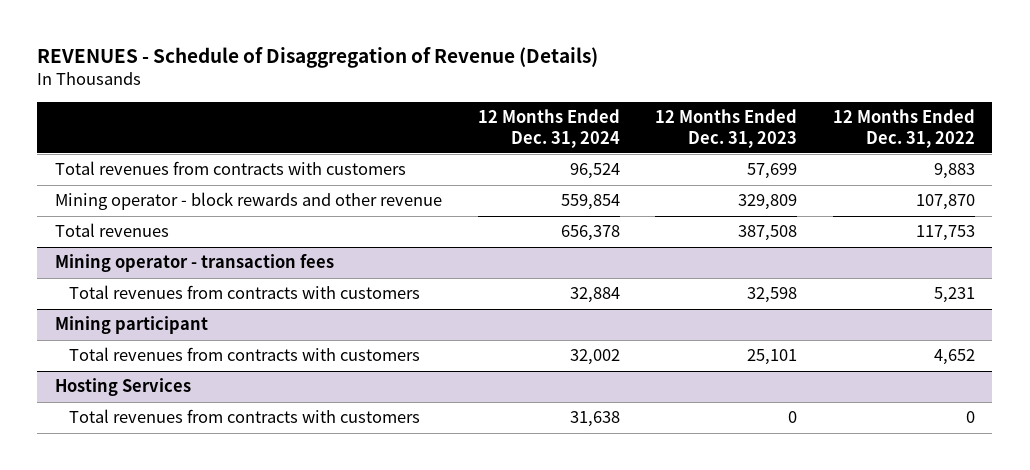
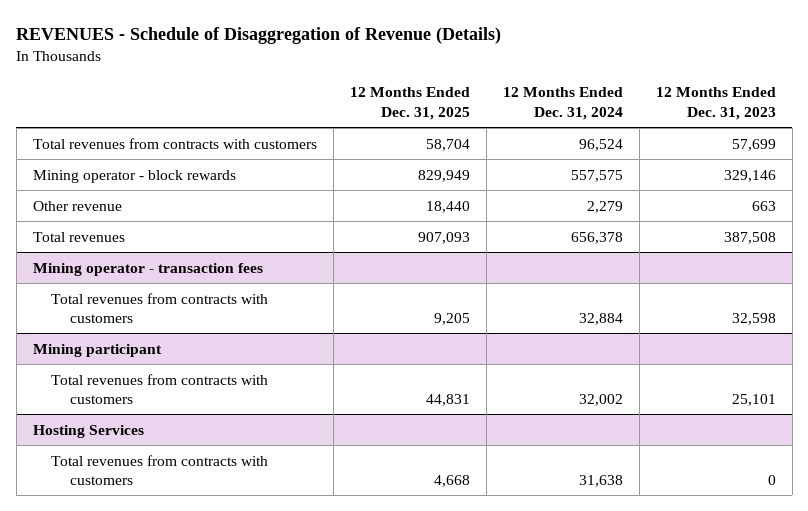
- | 12 Months Ended Dec. 31, 2024 | 12 Months Ended Dec. 31, 2023 | 12 Months Ended Dec. 31, 2022
+ | 12 Months Ended Dec. 31, 2025 | 12 Months Ended Dec. 31, 2024 | 12 Months Ended Dec. 31, 2023
- Mining operator - block rewards and other revenue | 559,854 | 329,809 | 107,870
+ Mining operator - block rewards | 829,949 | 557,575 | 329,146
+ Other revenue | 18,440 | 2,279 | 663

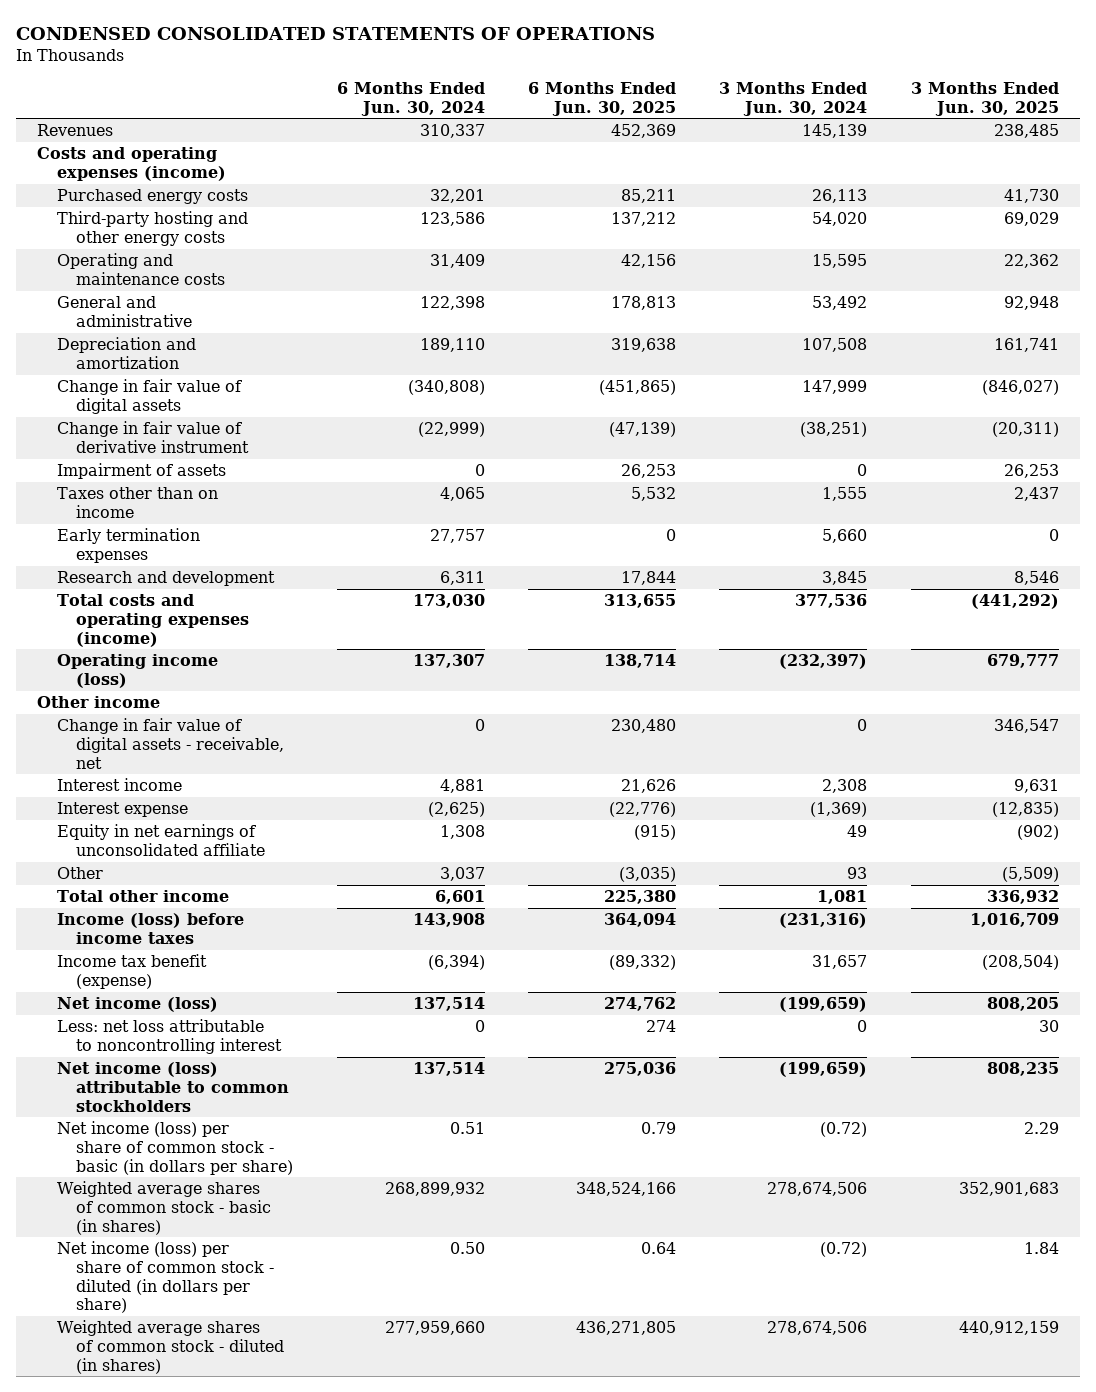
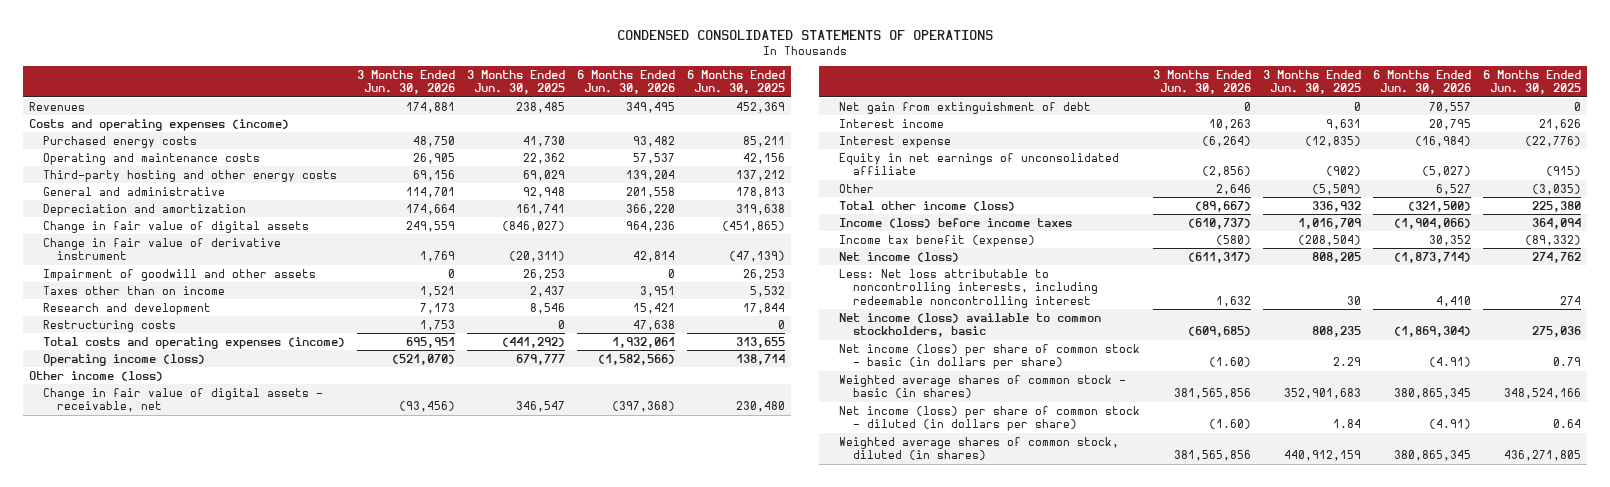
- | 6 Months Ended Jun. 30, 2024 | 6 Months Ended Jun. 30, 2025 | 3 Months Ended Jun. 30, 2024 | 3 Months Ended Jun. 30, 2025
+ | 3 Months Ended Jun. 30, 2026 | 3 Months Ended Jun. 30, 2025 | 6 Months Ended Jun. 30, 2026 | 6 Months Ended Jun. 30, 2025
moved down: Third-party hosting and other energy costs | 69,156 | 69,029 | 139,204 | 137,212
- Impairment of assets | 0 | 26,253 | 0 | 26,253
+ Impairment of goodwill and other assets | 0 | 26,253 | 0 | 26,253
- Early termination expenses | 27,757 | 0 | 5,660 | 0
+ Restructuring costs | 1,753 | 0 | 47,638 | 0
- Other income
+ Other income (loss)
+ Net gain from extinguishment of debt | 0 | 0 | 70,557 | 0
- Total other income | 6,601 | 225,380 | 1,081 | 336,932
+ Total other income (loss) | (89,667) | 336,932 | (321,500) | 225,380
- Less: net loss attributable to noncontrolling interest | 0 | 274 | 0 | 30
- Net income (loss) attributable to common stockholders | 137,514 | 275,036 | (199,659) | 808,235
+ Less: Net loss attributable to noncontrolling interests, including redeemable noncontrolling interest | 1,632 | 30 | 4,410 | 274
+ Net income (loss) available to common stockholders, basic | (609,685) | 808,235 | (1,869,304) | 275,036
- Weighted average shares of common stock - diluted (in shares) | 277,959,660 | 436,271,805 | 278,674,506 | 440,912,159
+ Weighted average shares of common stock, diluted (in shares) | 381,565,856 | 440,912,159 | 380,865,345 | 436,271,805

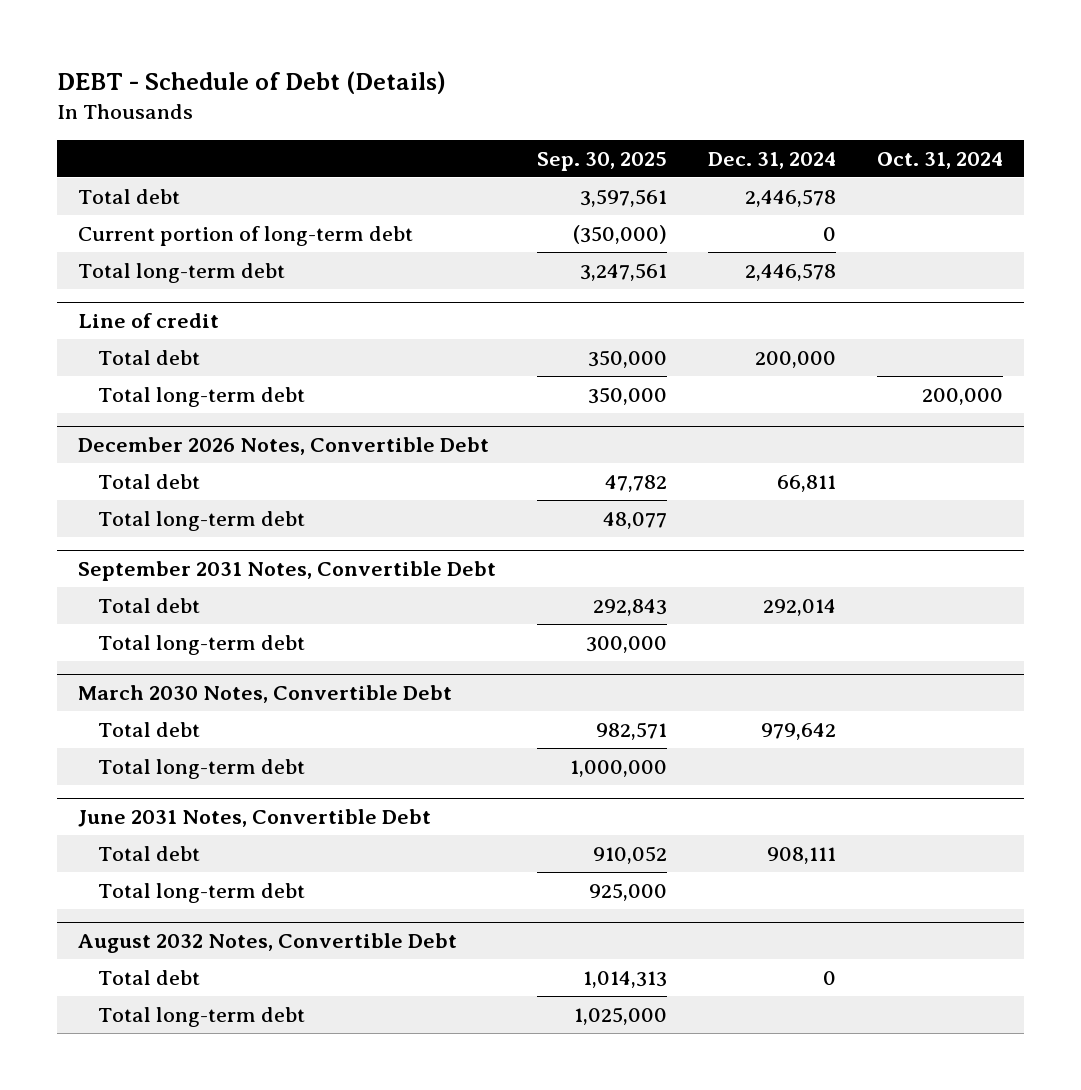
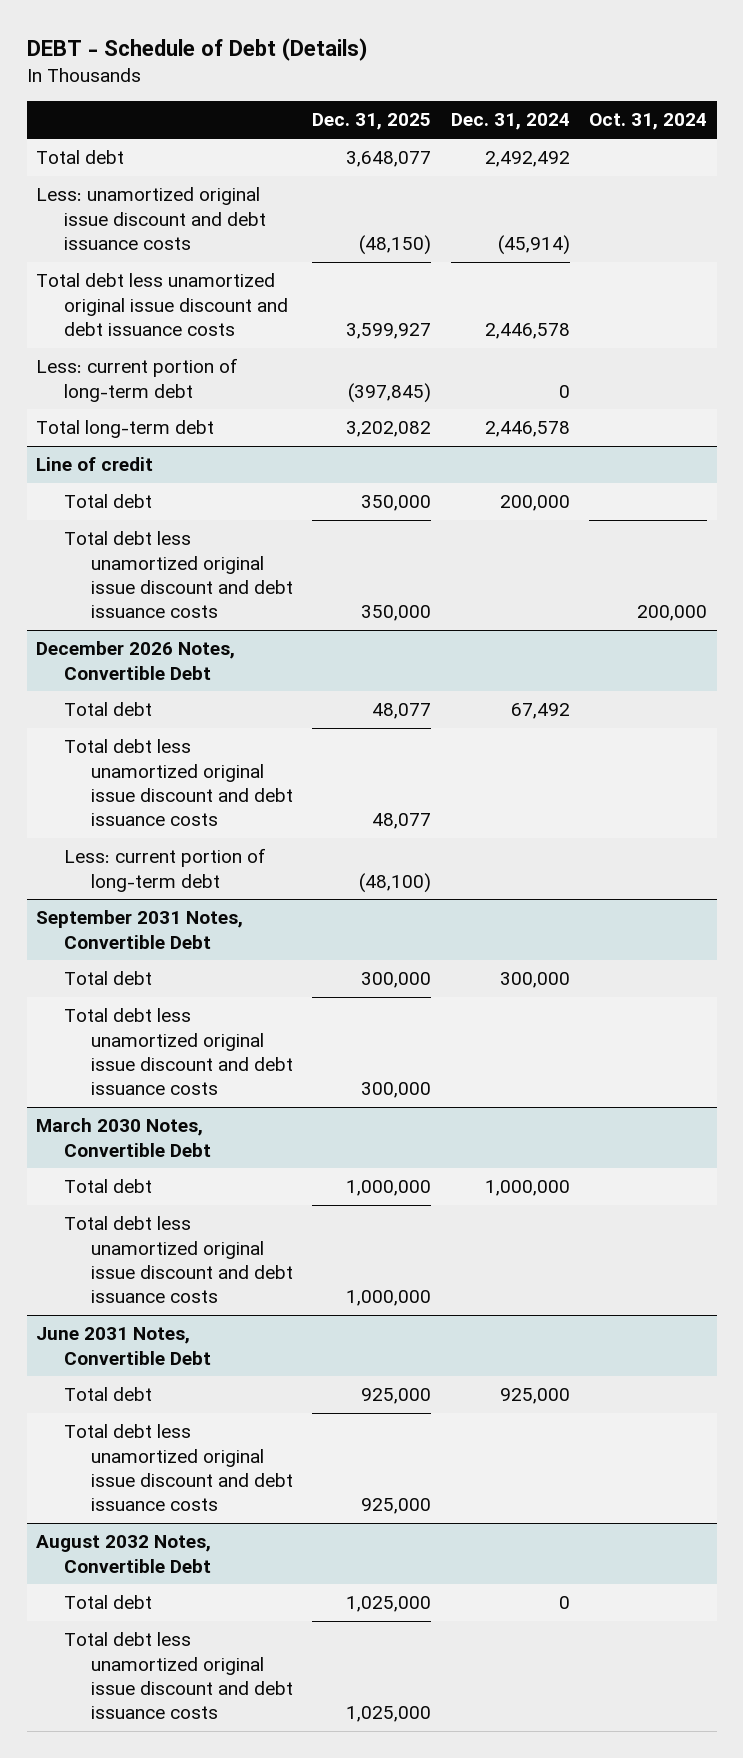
- | Sep. 30, 2025 | Dec. 31, 2024 | Oct. 31, 2024
+ | Dec. 31, 2025 | Dec. 31, 2024 | Oct. 31, 2024
- Total debt | 3,597,561 | 2,446,578 |
- Current portion of long-term debt | (350,000) | 0 |
+ Total debt | 3,648,077 | 2,492,492 |
+ Less: unamortized original issue discount and debt issuance costs | (48,150) | (45,914) |
+ Total debt less unamortized original issue discount and debt issuance costs | 3,599,927 | 2,446,578 |
+ Less: current portion of long-term debt | (397,845) | 0 |
@ Line of credit
- Total long-term debt | 350,000 | | 200,000
+ Total debt less unamortized original issue discount and debt issuance costs | 350,000 | | 200,000
@ December 2026 Notes, Convertible Debt
- Total debt | 47,782 | 66,811 |
- Total long-term debt | 48,077 | |
+ Total debt | 48,077 | 67,492 |
+ Total debt less unamortized original issue discount and debt issuance costs | 48,077 | |
+ Less: current portion of long-term debt | (48,100) | |
@ September 2031 Notes, Convertible Debt
- Total debt | 292,843 | 292,014 |
- Total long-term debt | 300,000 | |
+ Total debt | 300,000 | 300,000 |
+ Total debt less unamortized original issue discount and debt issuance costs | 300,000 | |
@ March 2030 Notes, Convertible Debt
- Total debt | 982,571 | 979,642 |
- Total long-term debt | 1,000,000 | |
+ Total debt | 1,000,000 | 1,000,000 |
+ Total debt less unamortized original issue discount and debt issuance costs | 1,000,000 | |
@ June 2031 Notes, Convertible Debt
- Total debt | 910,052 | 908,111 |
- Total long-term debt | 925,000 | |
+ Total debt | 925,000 | 925,000 |
+ Total debt less unamortized original issue discount and debt issuance costs | 925,000 | |
@ August 2032 Notes, Convertible Debt
- Total long-term debt | 1,025,000 | |
+ Total debt less unamortized original issue discount and debt issuance costs | 1,025,000 | |

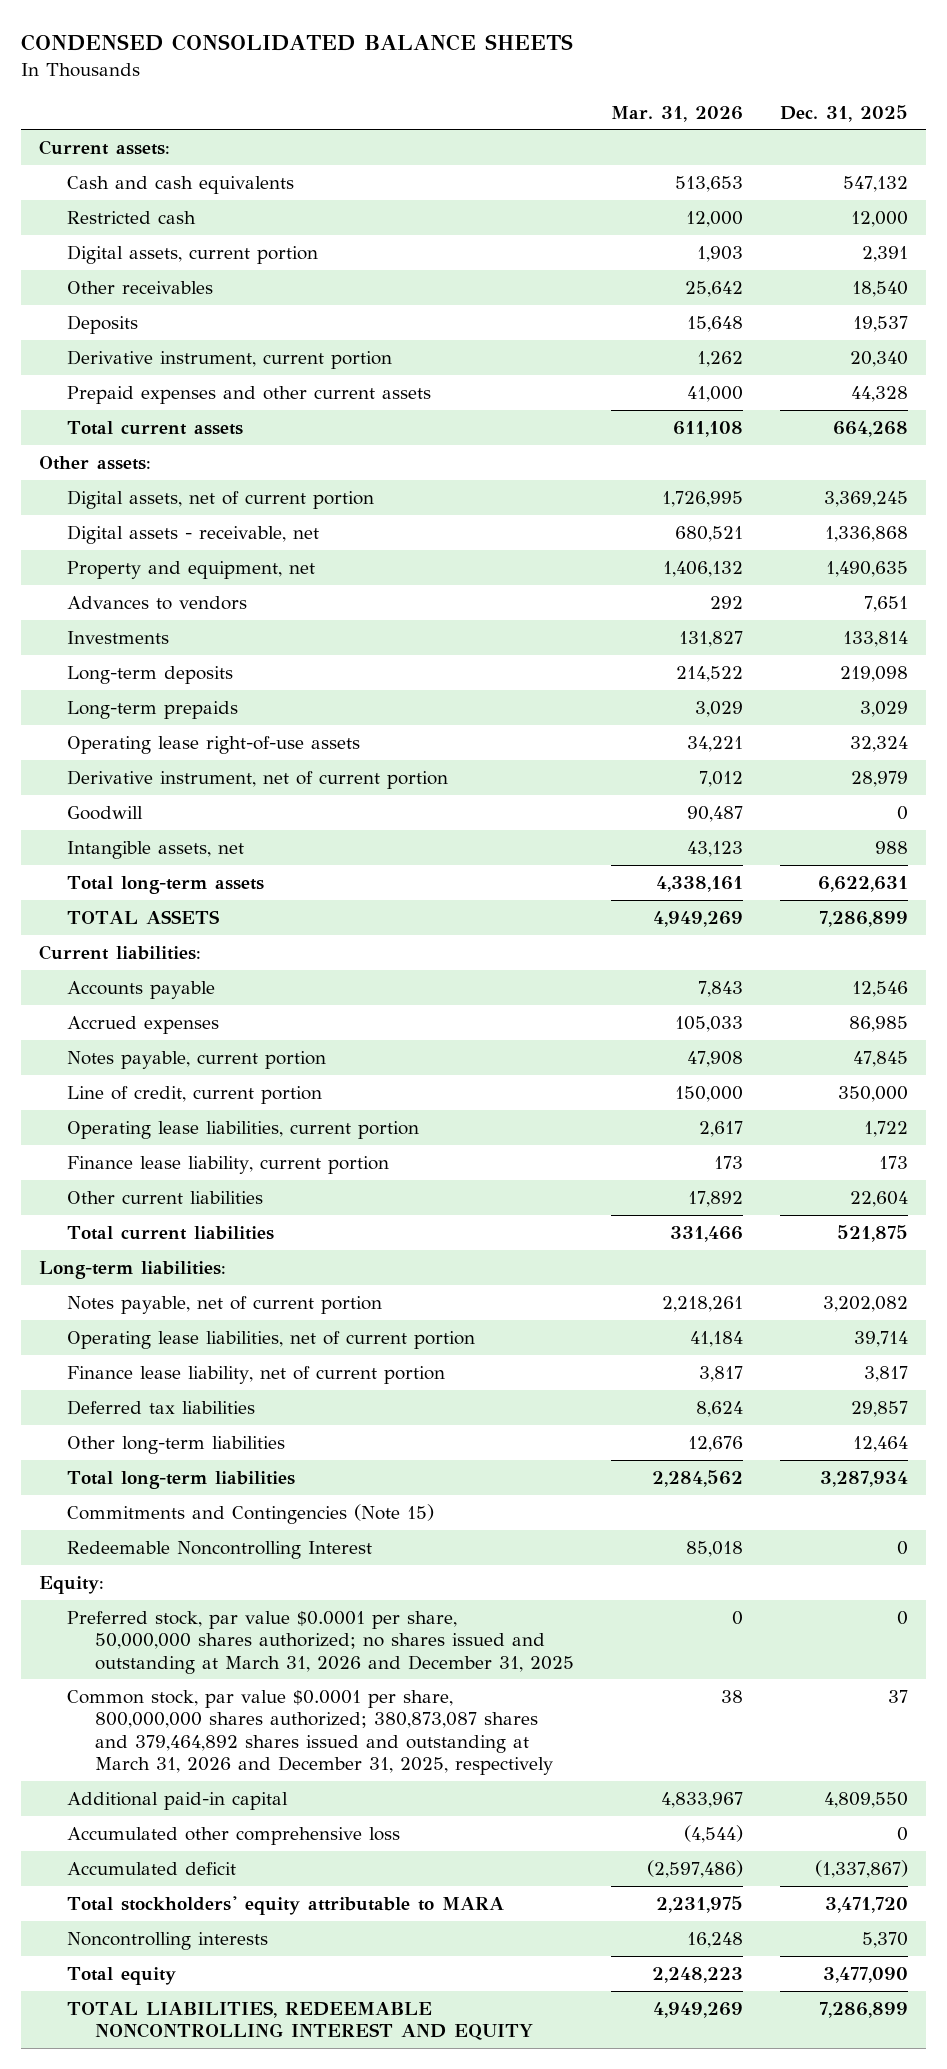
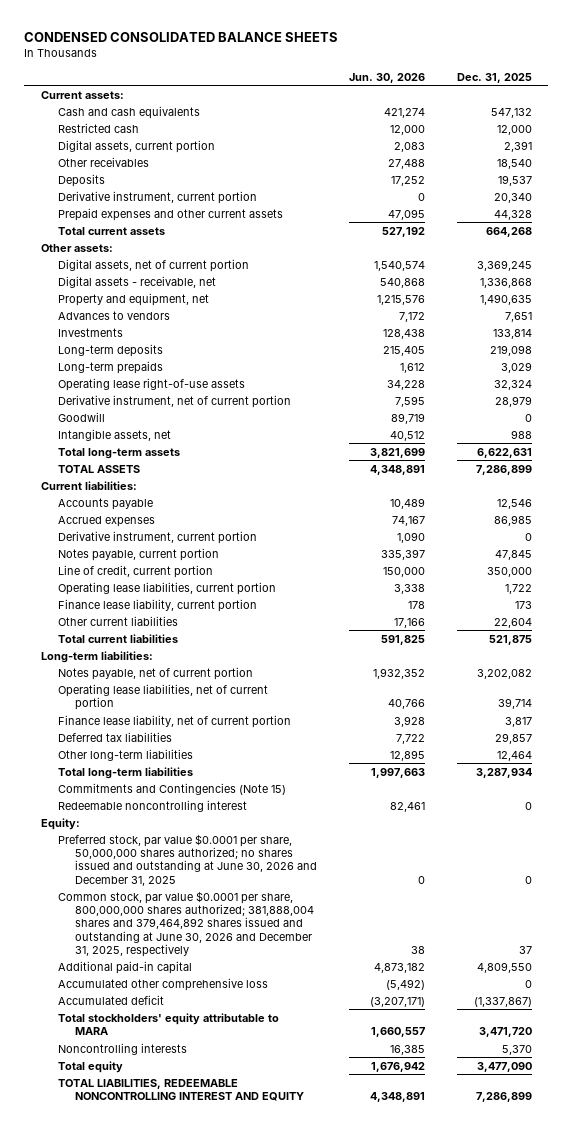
- | Mar. 31, 2026 | Dec. 31, 2025
+ | Jun. 30, 2026 | Dec. 31, 2025
+ Derivative instrument, current portion | 1,090 | 0
- Redeemable Noncontrolling Interest | 85,018 | 0
+ Redeemable noncontrolling interest | 82,461 | 0
- Preferred stock, par value $0.0001 per share, 50,000,000 shares authorized; no shares issued and outstanding at March 31, 2026 and December 31, 2025 | 0 | 0
- Common stock, par value $0.0001 per share, 800,000,000 shares authorized; 380,873,087 shares and 379,464,892 shares issued and outstanding at March 31, 2026 and December 31, 2025, respectively | 38 | 37
+ Preferred stock, par value $0.0001 per share, 50,000,000 shares authorized; no shares issued and outstanding at June 30, 2026 and December 31, 2025 | 0 | 0
+ Common stock, par value $0.0001 per share, 800,000,000 shares authorized; 381,888,004 shares and 379,464,892 shares issued and outstanding at June 30, 2026 and December 31, 2025, respectively | 38 | 37

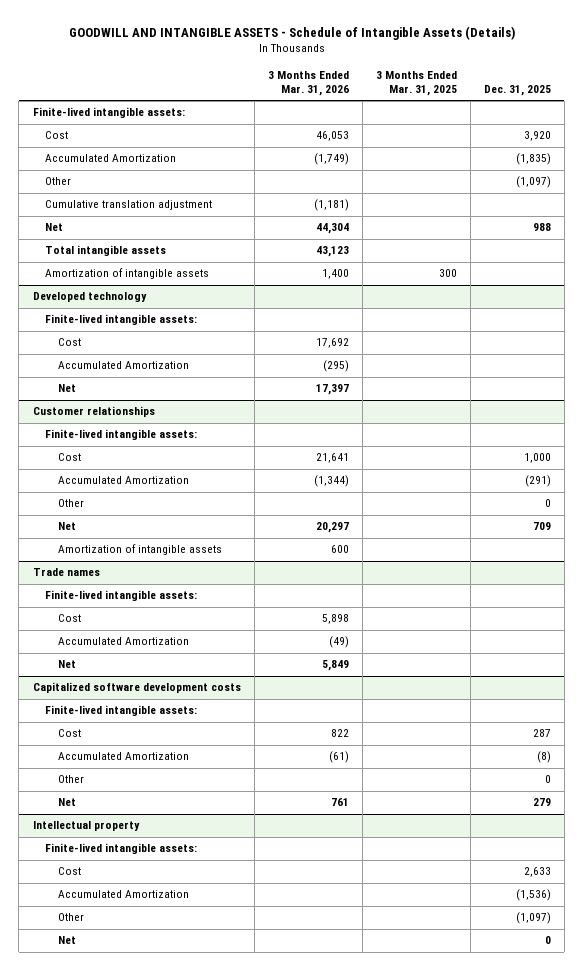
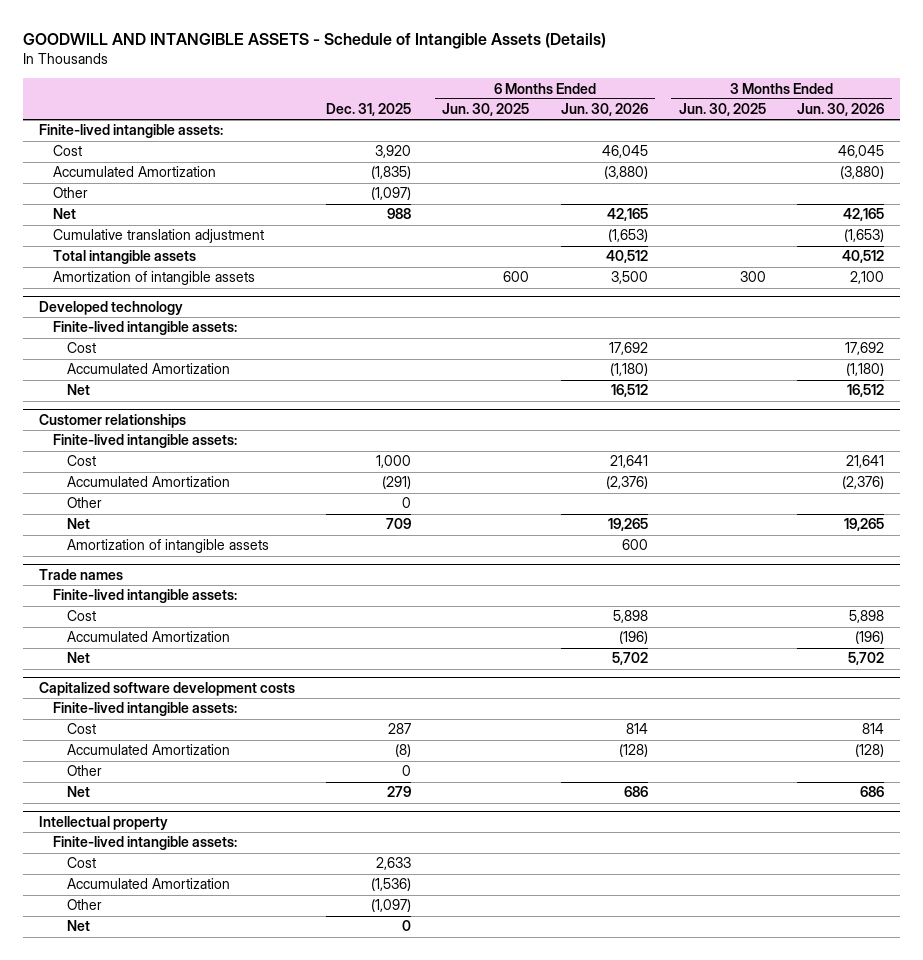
- | 3 Months Ended Mar. 31, 2026 | 3 Months Ended Mar. 31, 2025 | Dec. 31, 2025
+ | Dec. 31, 2025 | 6 Months Ended Jun. 30, 2025 | 6 Months Ended Jun. 30, 2026 | 3 Months Ended Jun. 30, 2025 | 3 Months Ended Jun. 30, 2026
moved down: Cumulative translation adjustment | | | (1,653) | | (1,653)

